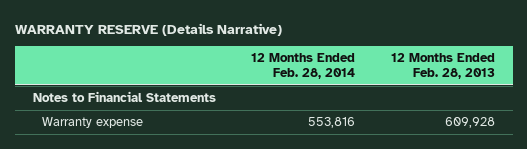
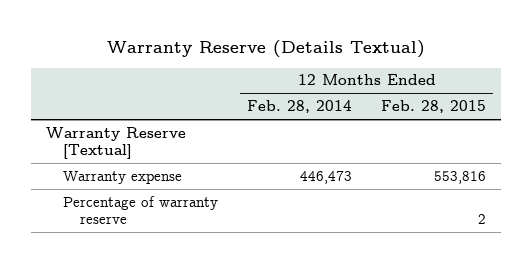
- WARRANTY RESERVE (Details Narrative)
+ Warranty Reserve (Details Textual)
- | 12 Months Ended Feb. 28, 2014 | 12 Months Ended Feb. 28, 2013
+ | 12 Months Ended Feb. 28, 2014 | 12 Months Ended Feb. 28, 2015
- Notes to Financial Statements
- Warranty expense | 553,816 | 609,928
+ Warranty Reserve [Textual]
+ Warranty expense | 446,473 | 553,816
+ Percentage of warranty reserve | | 2

